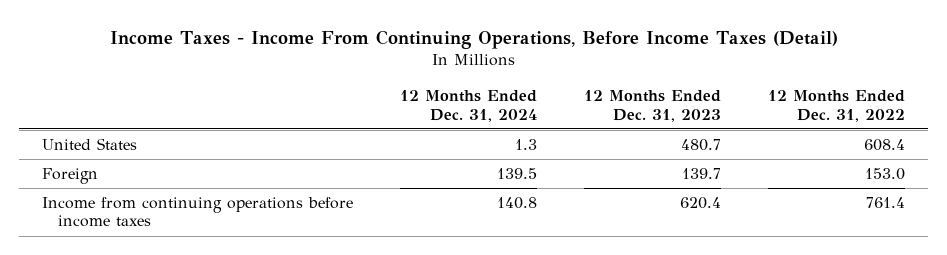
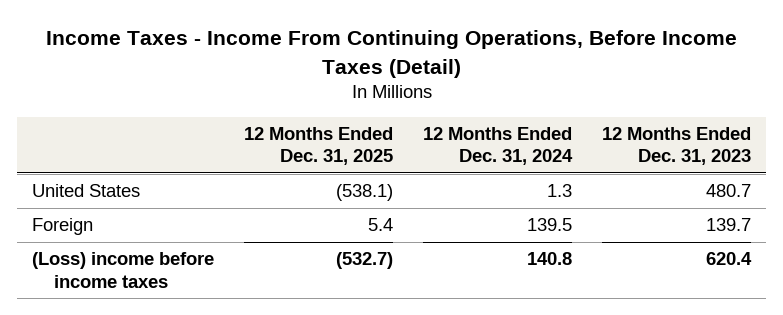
- | 12 Months Ended Dec. 31, 2024 | 12 Months Ended Dec. 31, 2023 | 12 Months Ended Dec. 31, 2022
+ | 12 Months Ended Dec. 31, 2025 | 12 Months Ended Dec. 31, 2024 | 12 Months Ended Dec. 31, 2023
- Income from continuing operations before income taxes | 140.8 | 620.4 | 761.4
+ (Loss) income before income taxes | (532.7) | 140.8 | 620.4

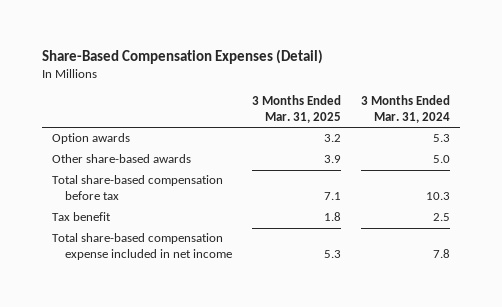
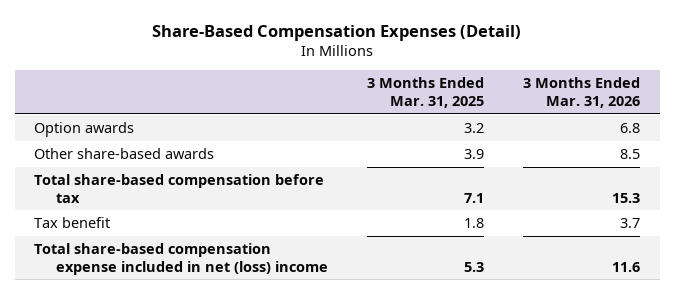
- | 3 Months Ended Mar. 31, 2025 | 3 Months Ended Mar. 31, 2024
+ | 3 Months Ended Mar. 31, 2025 | 3 Months Ended Mar. 31, 2026
- Total share-based compensation expense included in net income | 5.3 | 7.8
+ Total share-based compensation expense included in net (loss) income | 5.3 | 11.6

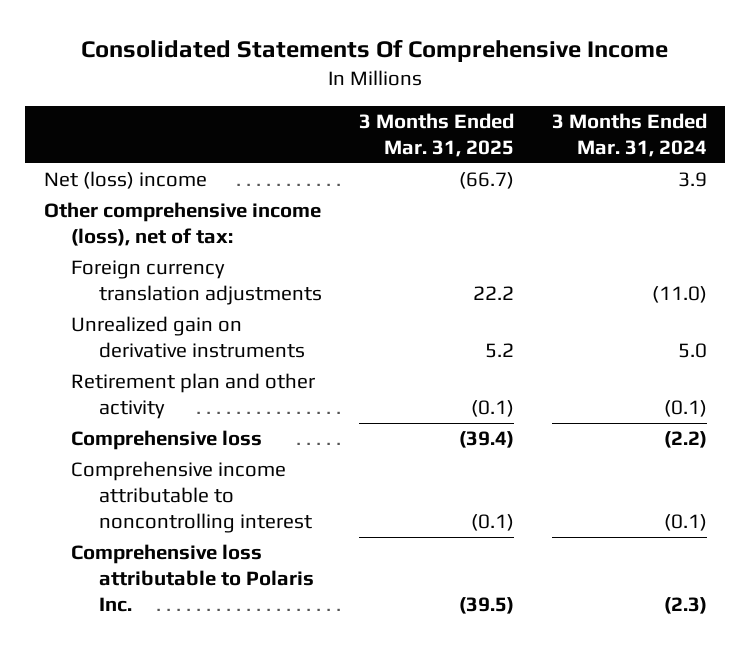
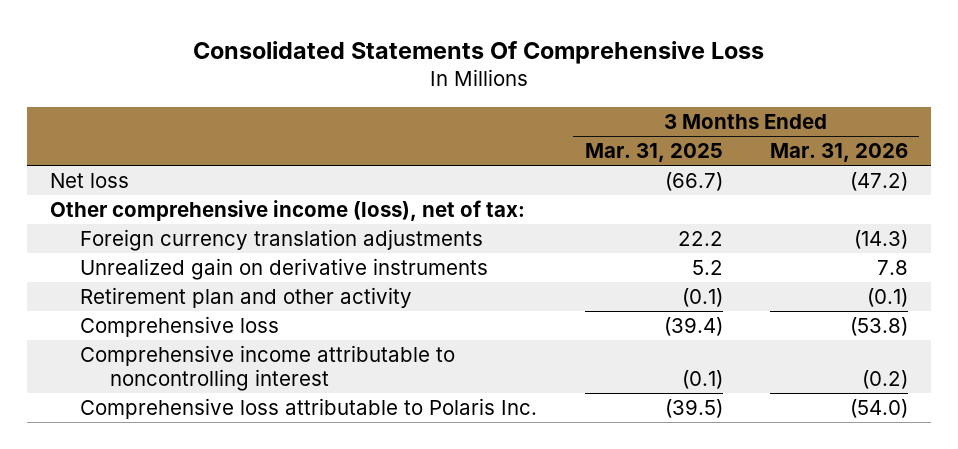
- Consolidated Statements Of Comprehensive Income
+ Consolidated Statements Of Comprehensive Loss
- | 3 Months Ended Mar. 31, 2025 | 3 Months Ended Mar. 31, 2024
+ | 3 Months Ended Mar. 31, 2025 | 3 Months Ended Mar. 31, 2026
- Net (loss) income | (66.7) | 3.9
+ Net loss | (66.7) | (47.2)

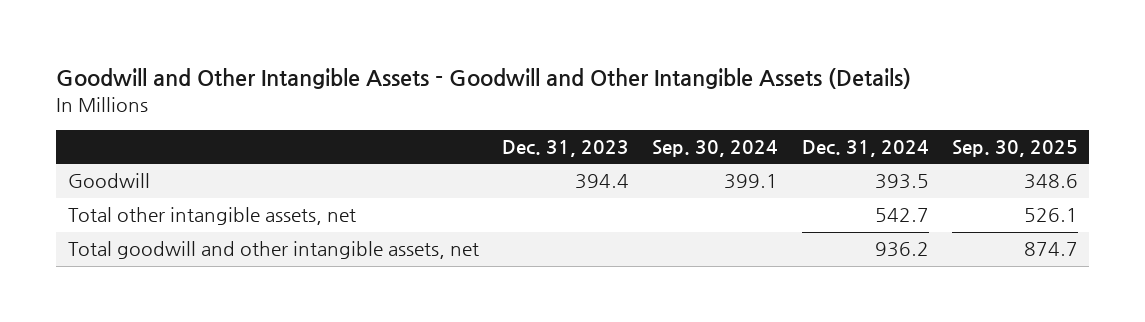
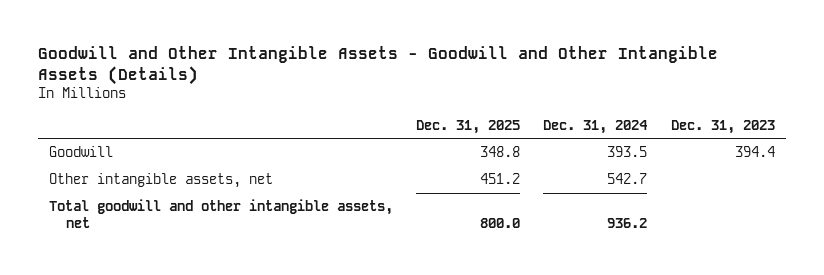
- | Dec. 31, 2023 | Sep. 30, 2024 | Dec. 31, 2024 | Sep. 30, 2025
+ | Dec. 31, 2025 | Dec. 31, 2024 | Dec. 31, 2023
- Total other intangible assets, net | | | 542.7 | 526.1
+ Other intangible assets, net | 451.2 | 542.7 |

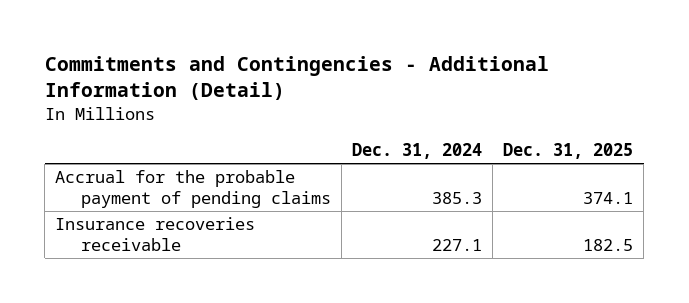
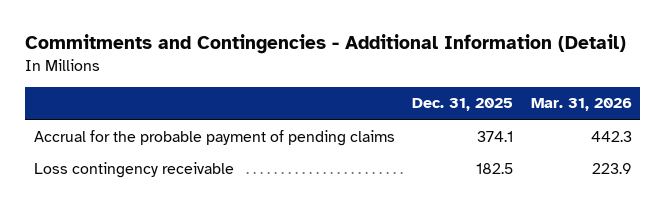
- | Dec. 31, 2024 | Dec. 31, 2025
+ | Dec. 31, 2025 | Mar. 31, 2026
- Insurance recoveries receivable | 227.1 | 182.5
+ Loss contingency receivable | 182.5 | 223.9

